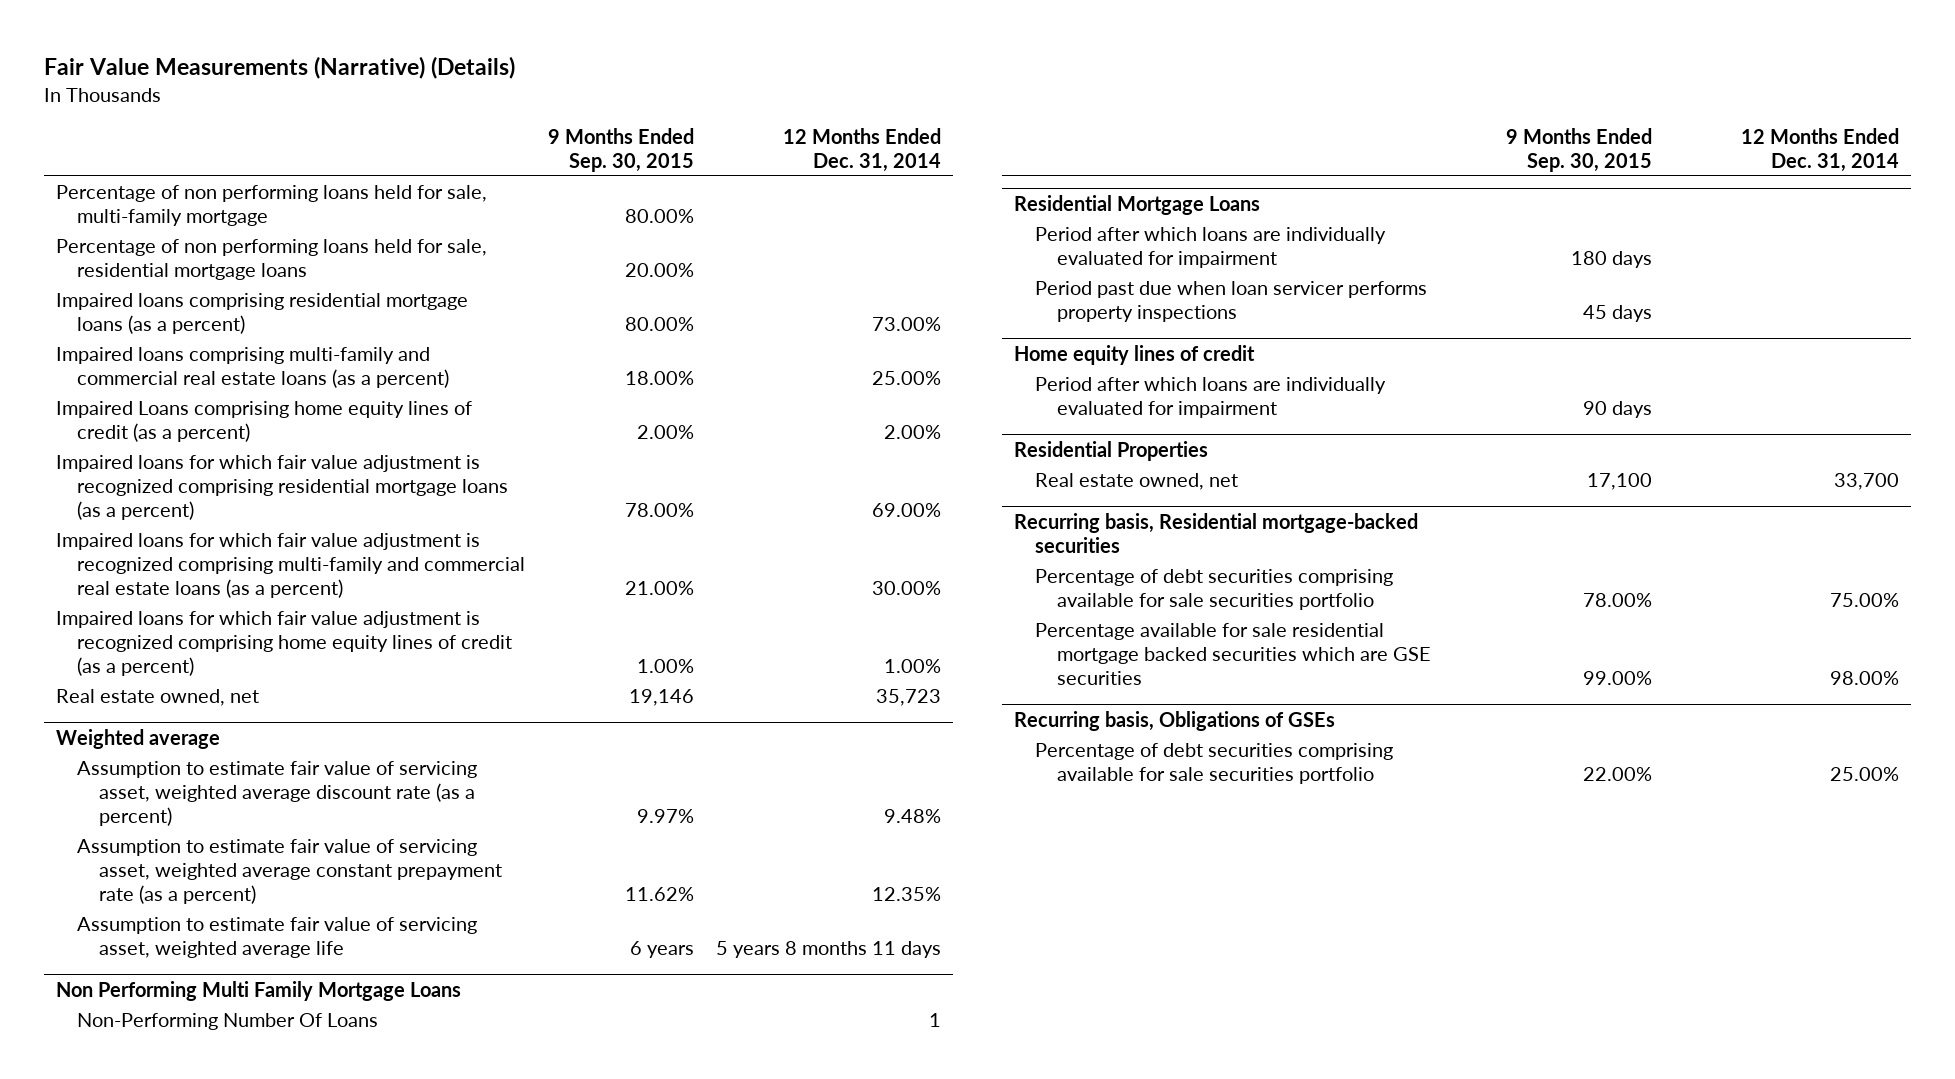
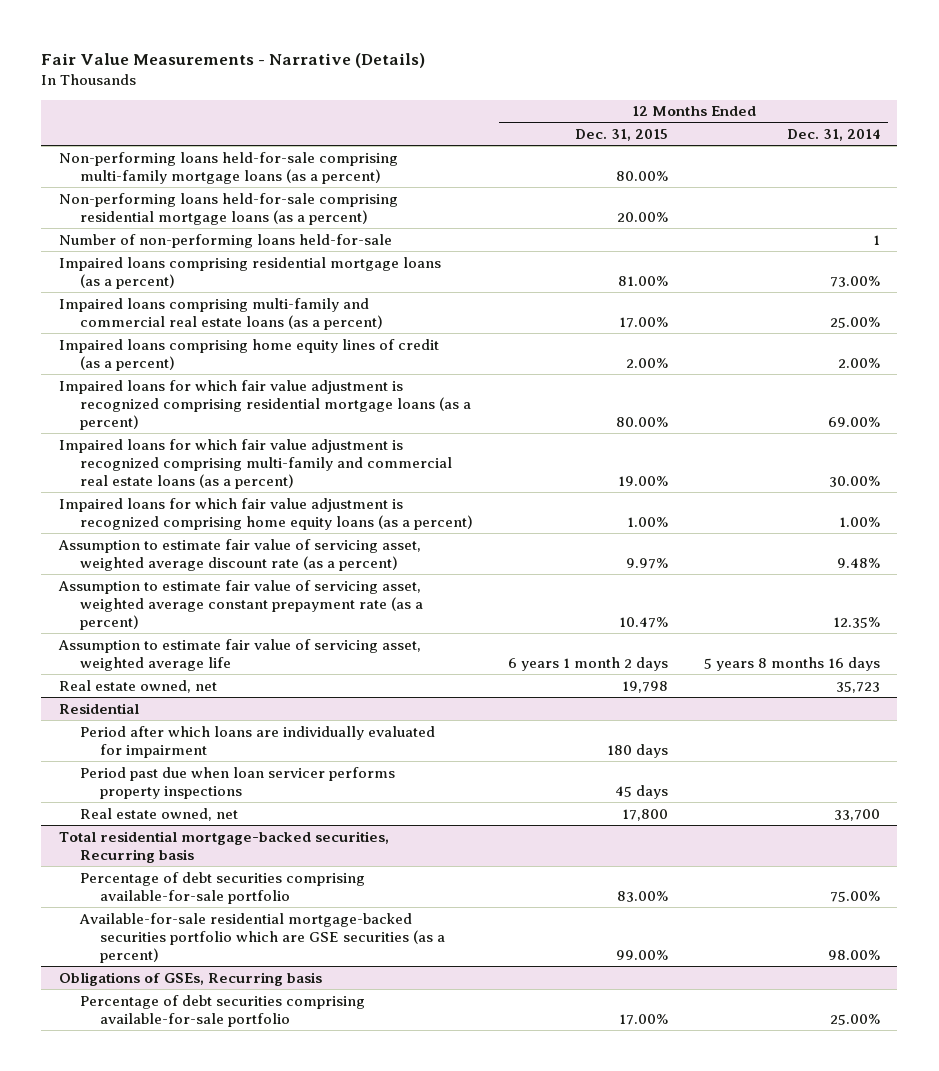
- Fair Value Measurements (Narrative) (Details)
+ Fair Value Measurements - Narrative (Details)
- | 9 Months Ended Sep. 30, 2015 | 12 Months Ended Dec. 31, 2014
+ | 12 Months Ended Dec. 31, 2015 | 12 Months Ended Dec. 31, 2014
- Percentage of non performing loans held for sale, multi-family mortgage | 80.00% |
- Percentage of non performing loans held for sale, residential mortgage loans | 20.00% |
+ Non-performing loans held-for-sale comprising multi-family mortgage loans (as a percent) | 80.00% |
+ Non-performing loans held-for-sale comprising residential mortgage loans (as a percent) | 20.00% |
+ Number of non-performing loans held-for-sale | | 1
- Impaired Loans comprising home equity lines of credit (as a percent) | 2.00% | 2.00%
+ Impaired loans comprising home equity lines of credit (as a percent) | 2.00% | 2.00%
- Impaired loans for which fair value adjustment is recognized comprising home equity lines of credit (as a percent) | 1.00% | 1.00%
- Weighted average
+ Impaired loans for which fair value adjustment is recognized comprising home equity loans (as a percent) | 1.00% | 1.00%
- Assumption to estimate fair value of servicing asset, weighted average life | 6 years | 5 years 8 months 11 days
- Non Performing Multi Family Mortgage Loans
- Non-Performing Number Of Loans | | 1
- Residential Mortgage Loans
+ Assumption to estimate fair value of servicing asset, weighted average life | 6 years 1 month 2 days | 5 years 8 months 16 days
moved down: Real estate owned, net | 19,798 | 35,723
+ Residential
- Home equity lines of credit
- Period after which loans are individually evaluated for impairment | 90 days |
- Residential Properties
- Recurring basis, Residential mortgage-backed securities
- Percentage of debt securities comprising available for sale securities portfolio | 78.00% | 75.00%
- Percentage available for sale residential mortgage backed securities which are GSE securities | 99.00% | 98.00%
- Recurring basis, Obligations of GSEs
- Percentage of debt securities comprising available for sale securities portfolio | 22.00% | 25.00%
+ Total residential mortgage-backed securities, Recurring basis
+ Percentage of debt securities comprising available-for-sale portfolio | 83.00% | 75.00%
+ Available-for-sale residential mortgage-backed securities portfolio which are GSE securities (as a percent) | 99.00% | 98.00%
+ Obligations of GSEs, Recurring basis
+ Percentage of debt securities comprising available-for-sale portfolio | 17.00% | 25.00%

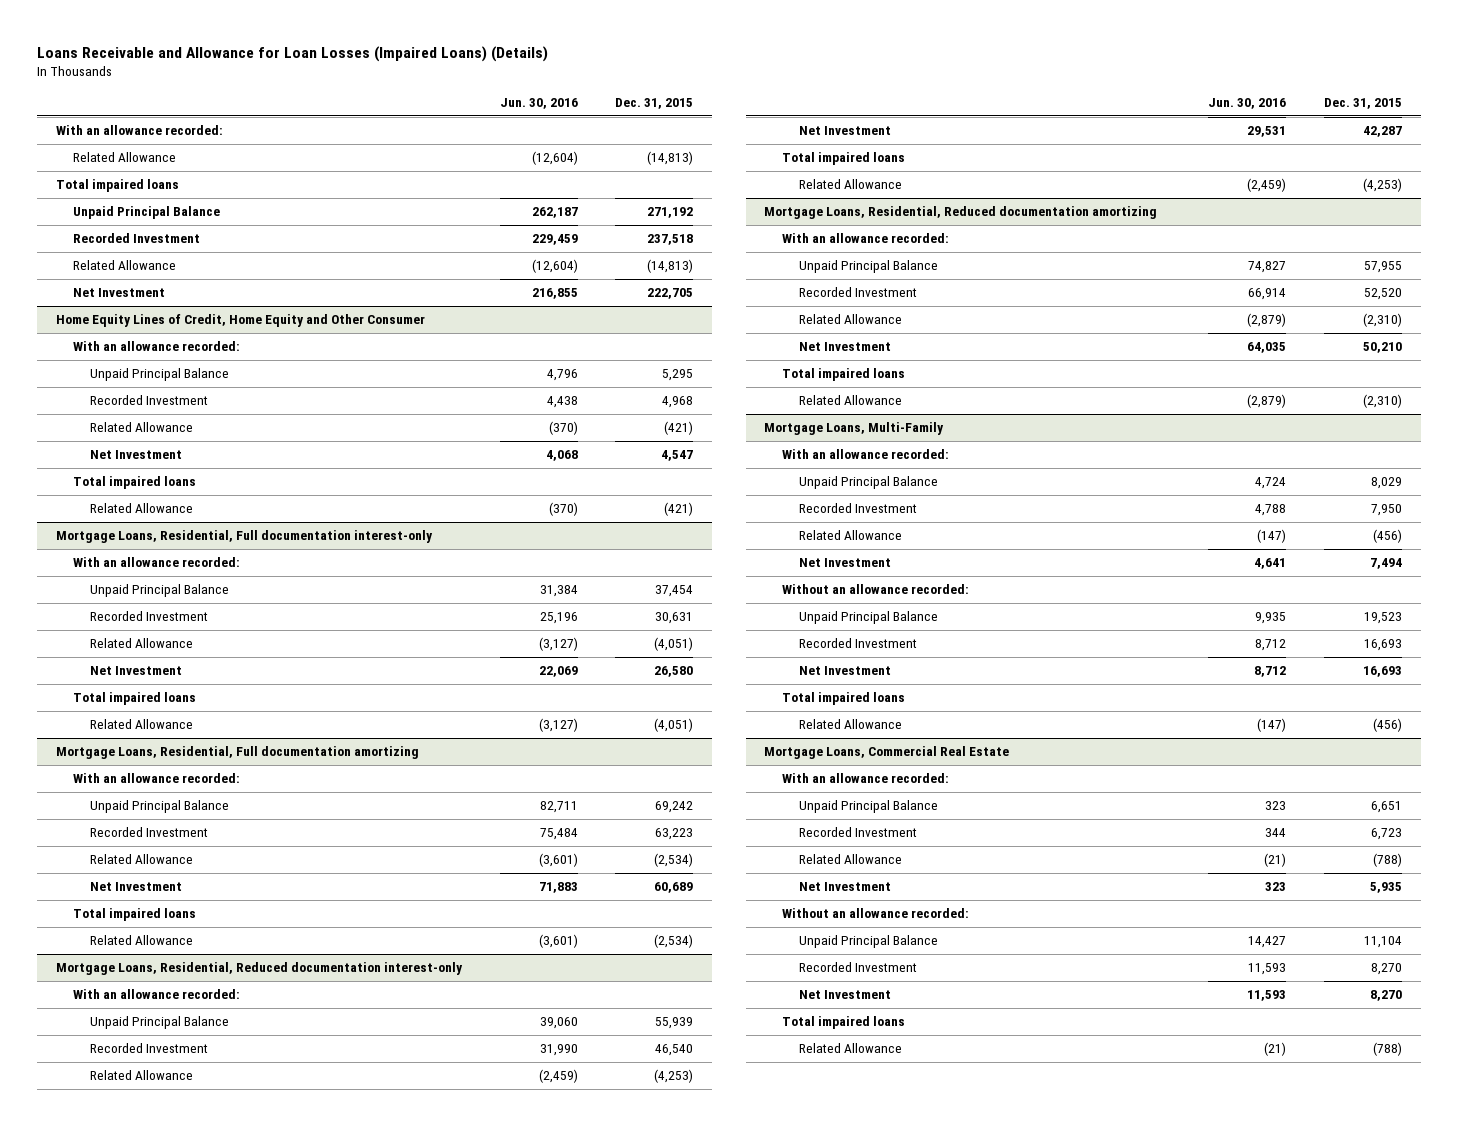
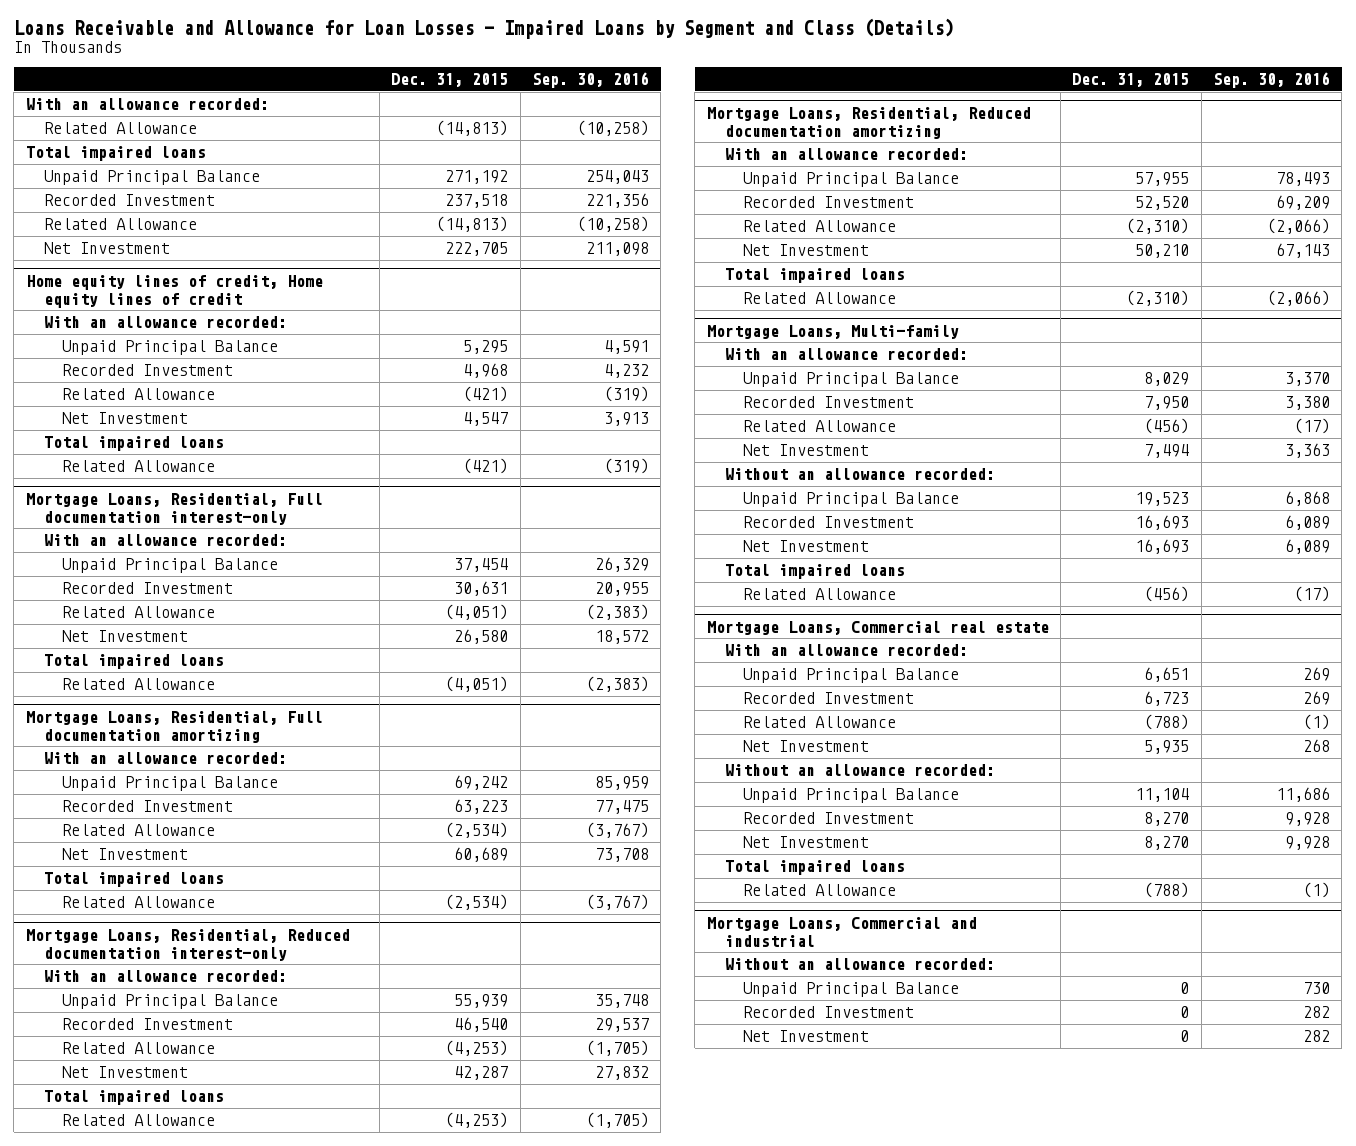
- Loans Receivable and Allowance for Loan Losses (Impaired Loans) (Details)
+ Loans Receivable and Allowance for Loan Losses - Impaired Loans by Segment and Class (Details)
- | Jun. 30, 2016 | Dec. 31, 2015
+ | Dec. 31, 2015 | Sep. 30, 2016
- Home Equity Lines of Credit, Home Equity and Other Consumer
+ Home equity lines of credit, Home equity lines of credit
- Mortgage Loans, Multi-Family
+ Mortgage Loans, Multi-family
- Mortgage Loans, Commercial Real Estate
+ Mortgage Loans, Commercial real estate
+ Mortgage Loans, Commercial and industrial
+ Without an allowance recorded:
+ Unpaid Principal Balance | 0 | 730
+ Recorded Investment | 0 | 282
+ Net Investment | 0 | 282

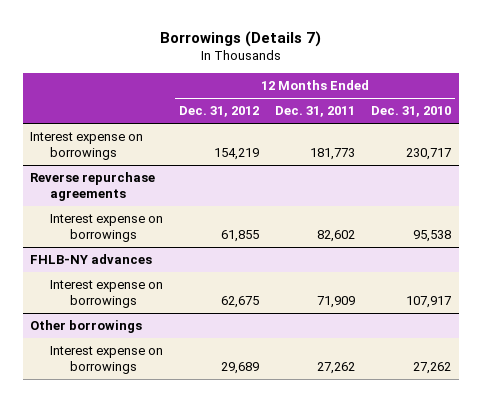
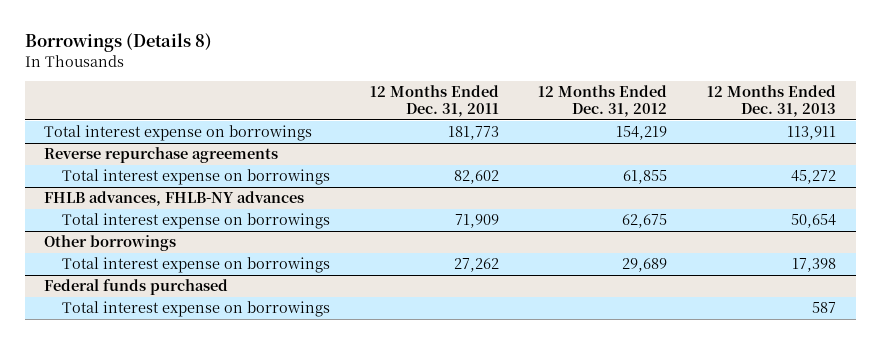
- Borrowings (Details 7)
+ Borrowings (Details 8)
- | 12 Months Ended Dec. 31, 2012 | 12 Months Ended Dec. 31, 2011 | 12 Months Ended Dec. 31, 2010
+ | 12 Months Ended Dec. 31, 2011 | 12 Months Ended Dec. 31, 2012 | 12 Months Ended Dec. 31, 2013
- Interest expense on borrowings | 154,219 | 181,773 | 230,717
+ Total interest expense on borrowings | 181,773 | 154,219 | 113,911
@ Reverse repurchase agreements
- Interest expense on borrowings | 61,855 | 82,602 | 95,538
- FHLB-NY advances
- Interest expense on borrowings | 62,675 | 71,909 | 107,917
@ Reverse repurchase agreements
+ Total interest expense on borrowings | 82,602 | 61,855 | 45,272
+ FHLB advances, FHLB-NY advances
+ Total interest expense on borrowings | 71,909 | 62,675 | 50,654
@ Other borrowings
- Interest expense on borrowings | 29,689 | 27,262 | 27,262
+ Total interest expense on borrowings | 27,262 | 29,689 | 17,398
+ Federal funds purchased
+ Total interest expense on borrowings | | | 587

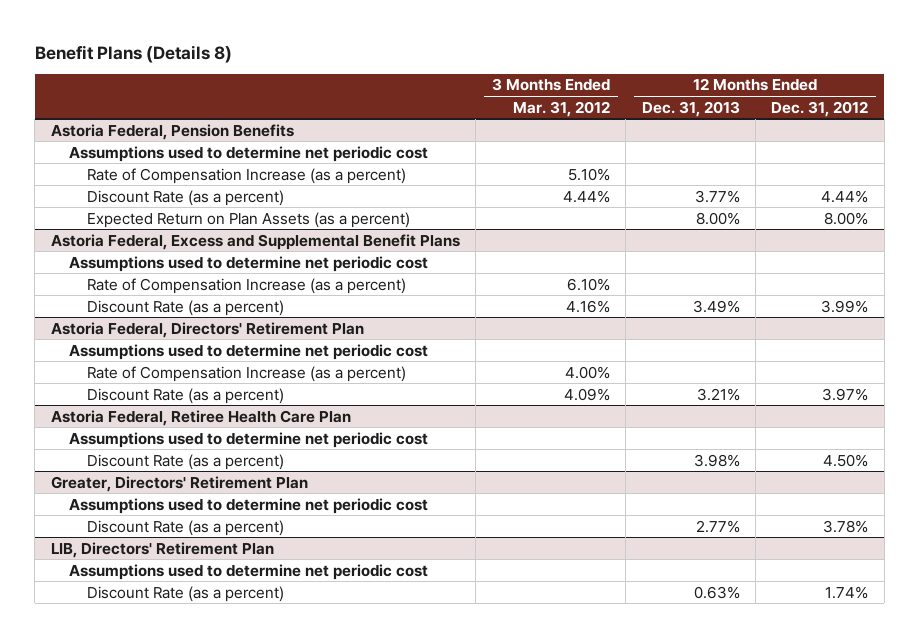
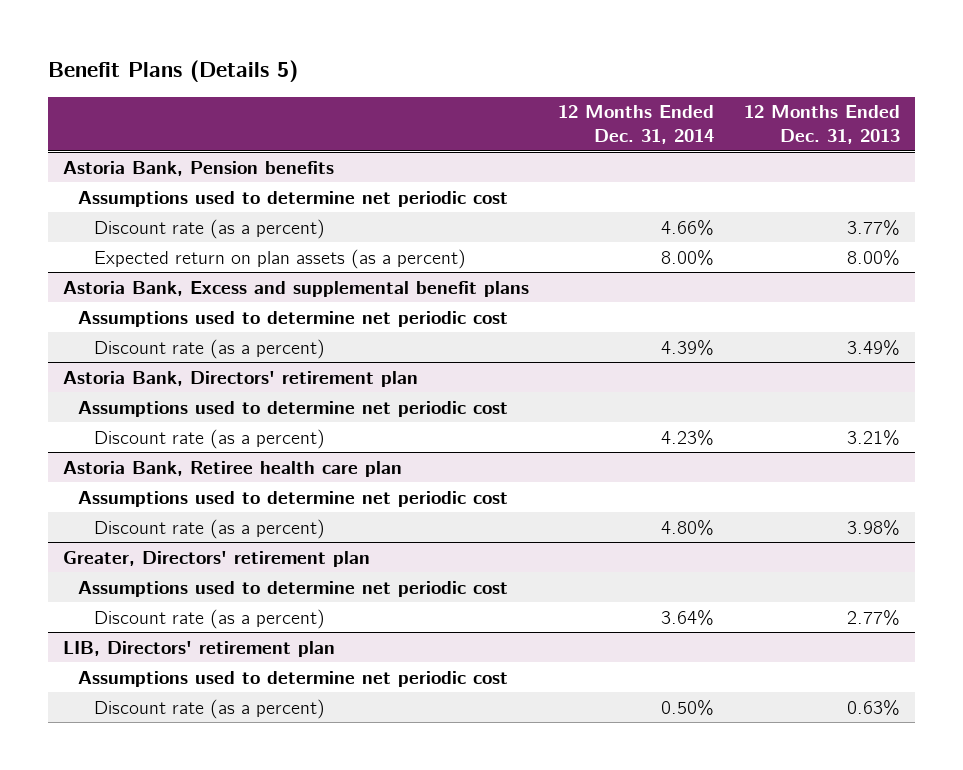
- Benefit Plans (Details 8)
+ Benefit Plans (Details 5)
- | 3 Months Ended Mar. 31, 2012 | 12 Months Ended Dec. 31, 2013 | 12 Months Ended Dec. 31, 2012
+ | 12 Months Ended Dec. 31, 2014 | 12 Months Ended Dec. 31, 2013
- Astoria Federal, Pension Benefits
+ Astoria Bank, Pension benefits
- Rate of Compensation Increase (as a percent) | 5.10% | |
- Discount Rate (as a percent) | 4.44% | 3.77% | 4.44%
- Expected Return on Plan Assets (as a percent) | | 8.00% | 8.00%
- Astoria Federal, Excess and Supplemental Benefit Plans
+ Discount rate (as a percent) | 4.66% | 3.77%
+ Expected return on plan assets (as a percent) | 8.00% | 8.00%
+ Astoria Bank, Excess and supplemental benefit plans
- Rate of Compensation Increase (as a percent) | 6.10% | |
- Discount Rate (as a percent) | 4.16% | 3.49% | 3.99%
- Astoria Federal, Directors' Retirement Plan
+ Discount rate (as a percent) | 4.39% | 3.49%
+ Astoria Bank, Directors' retirement plan
- Rate of Compensation Increase (as a percent) | 4.00% | |
- Discount Rate (as a percent) | 4.09% | 3.21% | 3.97%
- Astoria Federal, Retiree Health Care Plan
+ Discount rate (as a percent) | 4.23% | 3.21%
+ Astoria Bank, Retiree health care plan
- Discount Rate (as a percent) | | 3.98% | 4.50%
- Greater, Directors' Retirement Plan
+ Discount rate (as a percent) | 4.80% | 3.98%
+ Greater, Directors' retirement plan
- Discount Rate (as a percent) | | 2.77% | 3.78%
- LIB, Directors' Retirement Plan
+ Discount rate (as a percent) | 3.64% | 2.77%
+ LIB, Directors' retirement plan
- Discount Rate (as a percent) | | 0.63% | 1.74%
+ Discount rate (as a percent) | 0.50% | 0.63%

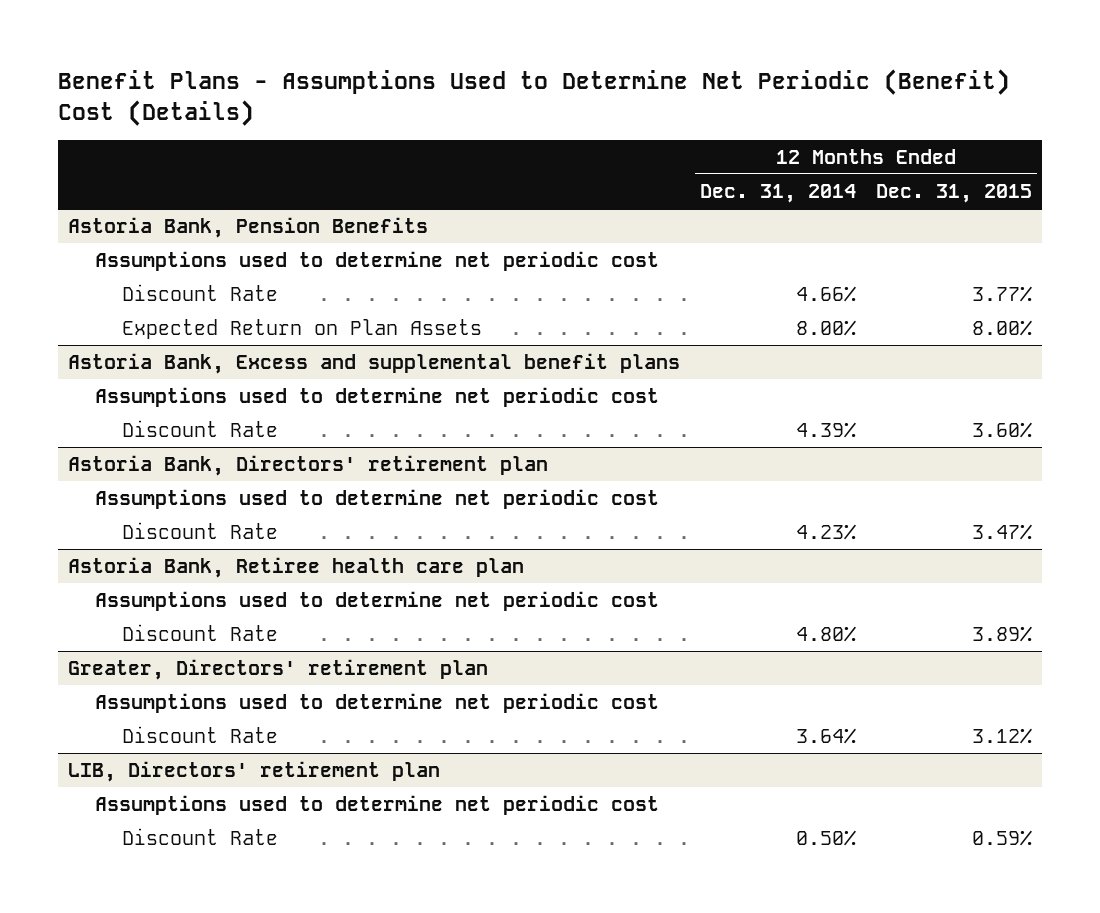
- Benefit Plans (Details 5)
+ Benefit Plans - Assumptions Used to Determine Net Periodic (Benefit) Cost (Details)
- | 12 Months Ended Dec. 31, 2014 | 12 Months Ended Dec. 31, 2013
+ | 12 Months Ended Dec. 31, 2014 | 12 Months Ended Dec. 31, 2015
- Astoria Bank, Pension benefits
+ Astoria Bank, Pension Benefits
- Discount rate (as a percent) | 4.66% | 3.77%
- Expected return on plan assets (as a percent) | 8.00% | 8.00%
+ Discount Rate | 4.66% | 3.77%
+ Expected Return on Plan Assets | 8.00% | 8.00%
@ Astoria Bank, Excess and supplemental benefit plans
- Discount rate (as a percent) | 4.39% | 3.49%
+ Discount Rate | 4.39% | 3.60%
@ Astoria Bank, Directors' retirement plan
- Discount rate (as a percent) | 4.23% | 3.21%
+ Discount Rate | 4.23% | 3.47%
@ Astoria Bank, Retiree health care plan
- Discount rate (as a percent) | 4.80% | 3.98%
+ Discount Rate | 4.80% | 3.89%
@ Greater, Directors' retirement plan
- Discount rate (as a percent) | 3.64% | 2.77%
+ Discount Rate | 3.64% | 3.12%
@ LIB, Directors' retirement plan
- Discount rate (as a percent) | 0.50% | 0.63%
+ Discount Rate | 0.50% | 0.59%

